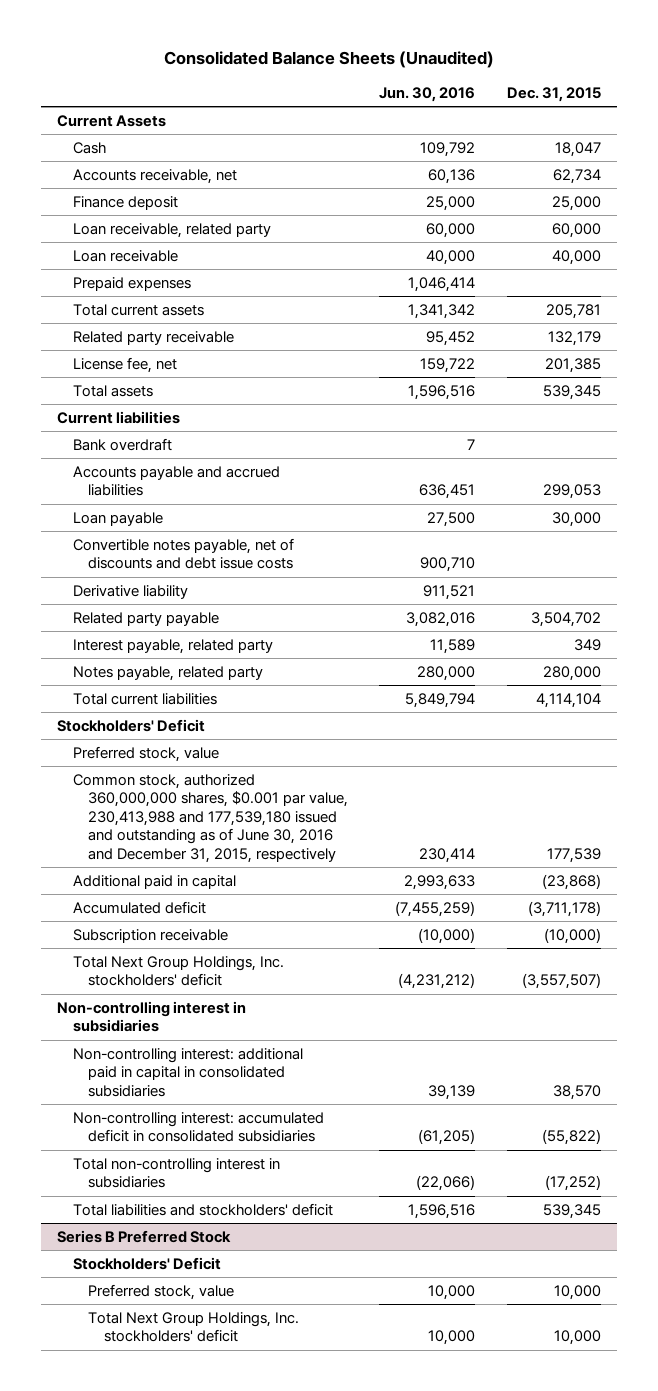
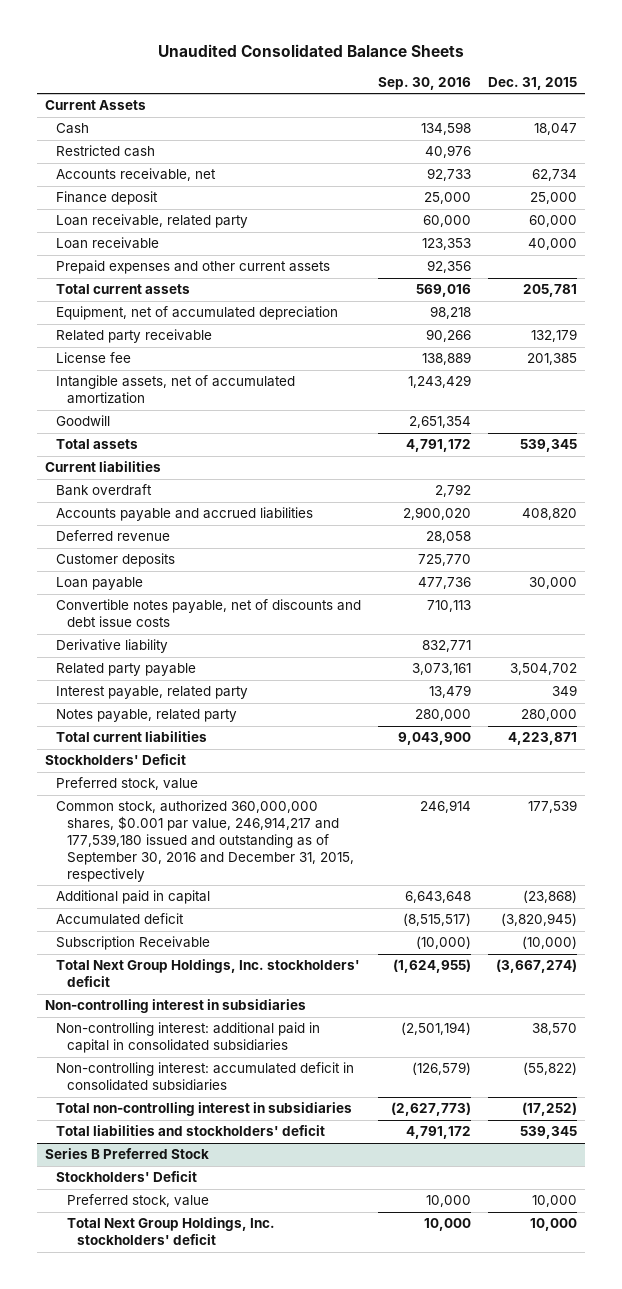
- Consolidated Balance Sheets (Unaudited)
+ Unaudited Consolidated Balance Sheets
- | Jun. 30, 2016 | Dec. 31, 2015
+ | Sep. 30, 2016 | Dec. 31, 2015
+ Restricted cash | 40,976 |
- Prepaid expenses | 1,046,414 |
+ Prepaid expenses and other current assets | 92,356 |
+ Equipment, net of accumulated depreciation | 98,218 |
- License fee, net | 159,722 | 201,385
+ License fee | 138,889 | 201,385
+ Intangible assets, net of accumulated amortization | 1,243,429 |
+ Goodwill | 2,651,354 |
- Accounts payable and accrued liabilities | 636,451 | 299,053
+ Accounts payable and accrued liabilities | 2,900,020 | 408,820
+ Deferred revenue | 28,058 |
+ Customer deposits | 725,770 |
- Total current liabilities | 5,849,794 | 4,114,104
+ Total current liabilities | 9,043,900 | 4,223,871
- Common stock, authorized 360,000,000 shares, $0.001 par value, 230,413,988 and 177,539,180 issued and outstanding as of June 30, 2016 and December 31, 2015, respectively | 230,414 | 177,539
+ Common stock, authorized 360,000,000 shares, $0.001 par value, 246,914,217 and 177,539,180 issued and outstanding as of September 30, 2016 and December 31, 2015, respectively | 246,914 | 177,539
- Accumulated deficit | (7,455,259) | (3,711,178)
- Subscription receivable | (10,000) | (10,000)
- Total Next Group Holdings, Inc. stockholders' deficit | (4,231,212) | (3,557,507)
+ Accumulated deficit | (8,515,517) | (3,820,945)
+ Subscription Receivable | (10,000) | (10,000)
+ Total Next Group Holdings, Inc. stockholders' deficit | (1,624,955) | (3,667,274)

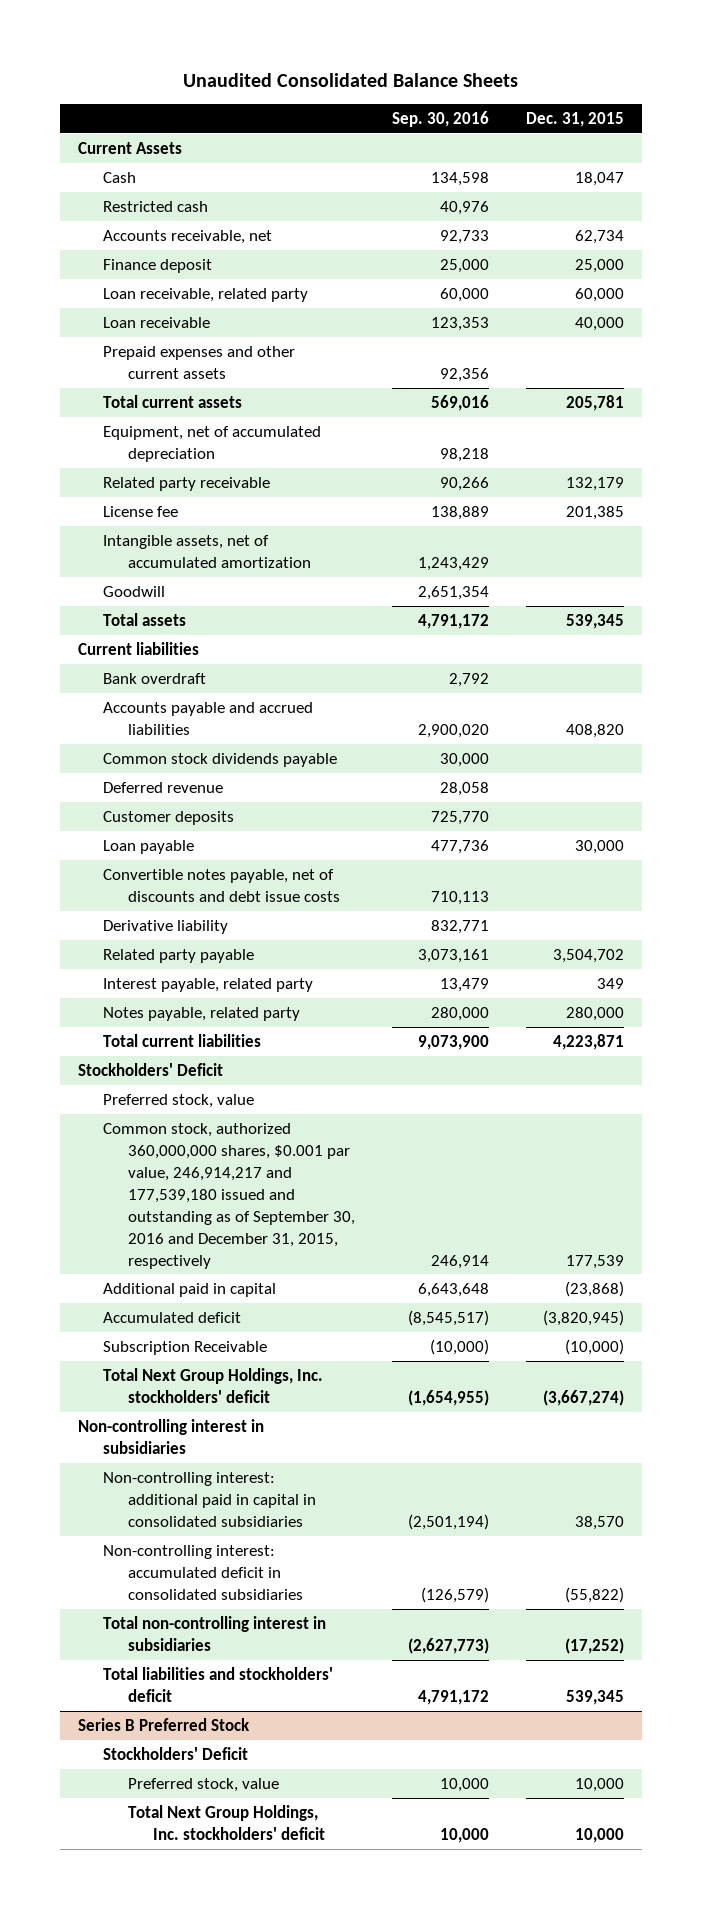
+ Common stock dividends payable | 30,000 |
- Total current liabilities | 9,043,900 | 4,223,871
+ Total current liabilities | 9,073,900 | 4,223,871
- Accumulated deficit | (8,515,517) | (3,820,945)
+ Accumulated deficit | (8,545,517) | (3,820,945)
- Total Next Group Holdings, Inc. stockholders' deficit | (1,624,955) | (3,667,274)
+ Total Next Group Holdings, Inc. stockholders' deficit | (1,654,955) | (3,667,274)

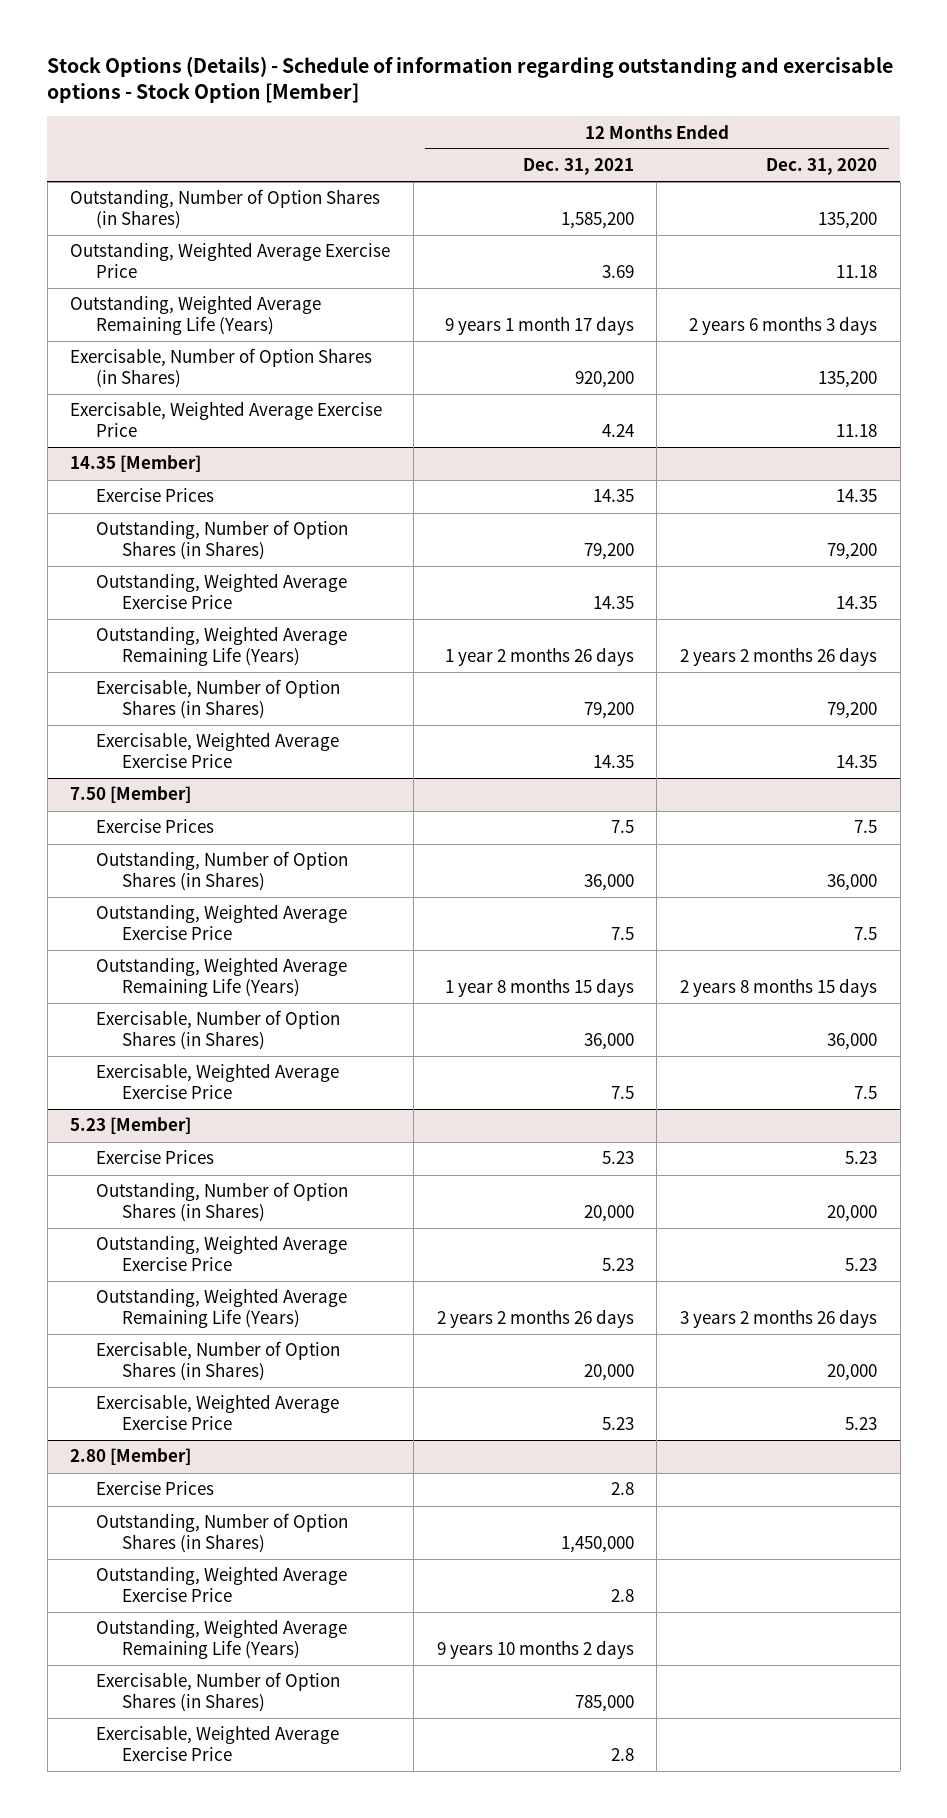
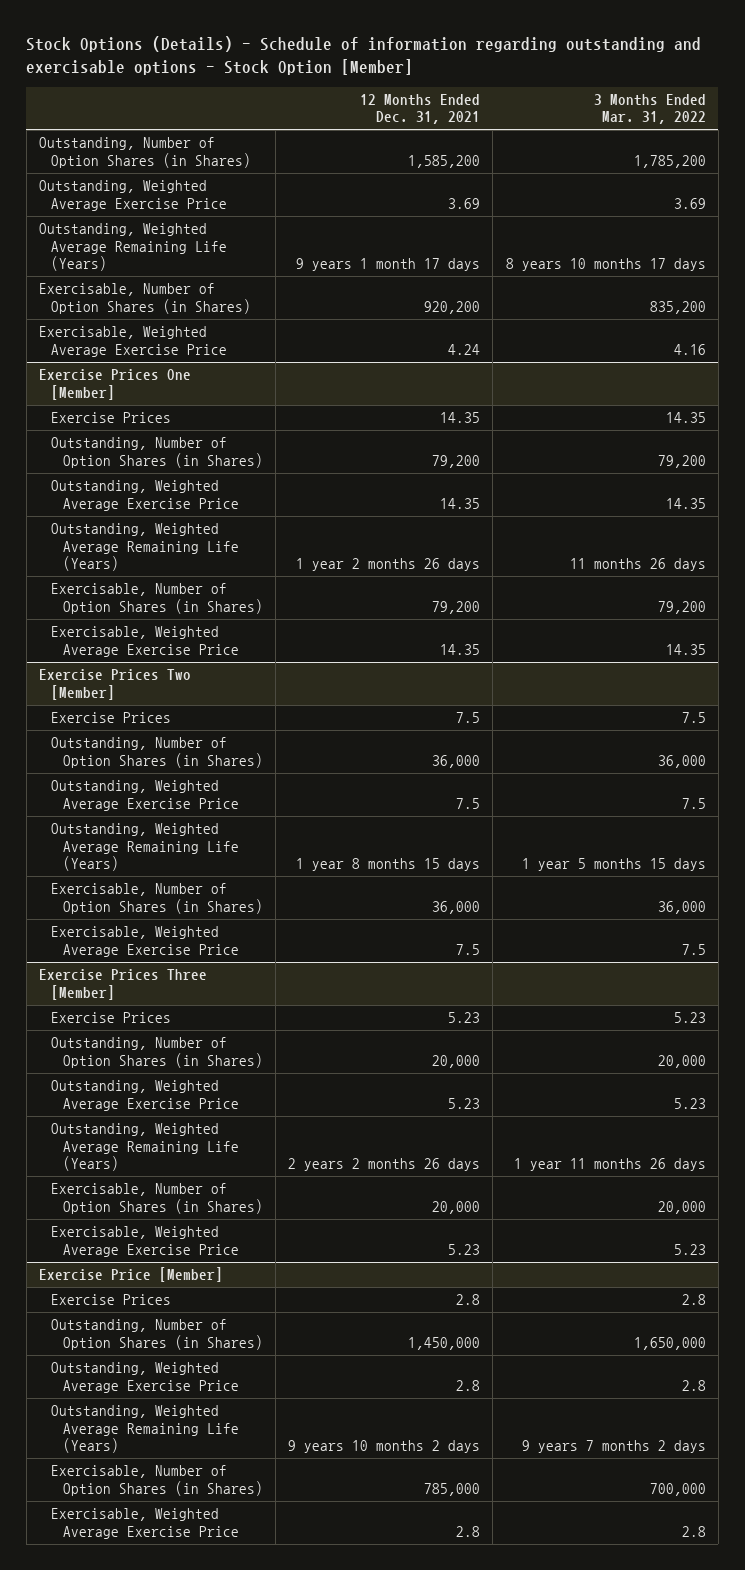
- | 12 Months Ended Dec. 31, 2021 | 12 Months Ended Dec. 31, 2020
+ | 12 Months Ended Dec. 31, 2021 | 3 Months Ended Mar. 31, 2022
- 14.35 [Member]
+ Exercise Prices One [Member]
- 7.50 [Member]
+ Exercise Prices Two [Member]
- 5.23 [Member]
+ Exercise Prices Three [Member]
- 2.80 [Member]
+ Exercise Price [Member]

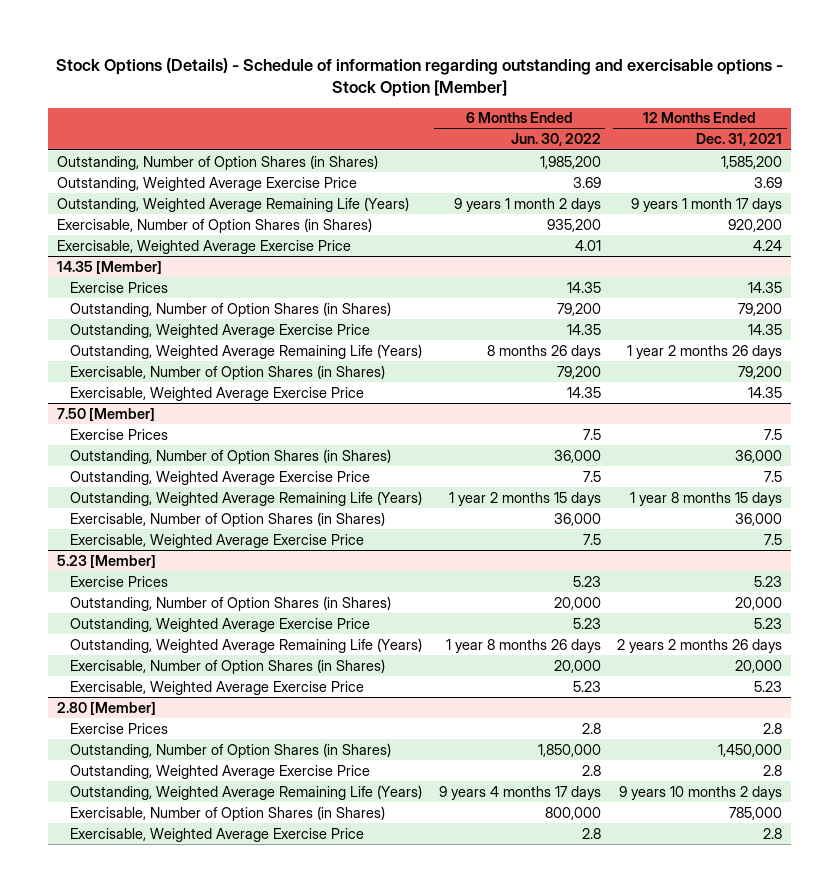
- | 12 Months Ended Dec. 31, 2021 | 3 Months Ended Mar. 31, 2022
+ | 6 Months Ended Jun. 30, 2022 | 12 Months Ended Dec. 31, 2021
- Exercise Prices One [Member]
+ 14.35 [Member]
- Exercise Prices Two [Member]
+ 7.50 [Member]
- Exercise Prices Three [Member]
+ 5.23 [Member]
- Exercise Price [Member]
+ 2.80 [Member]

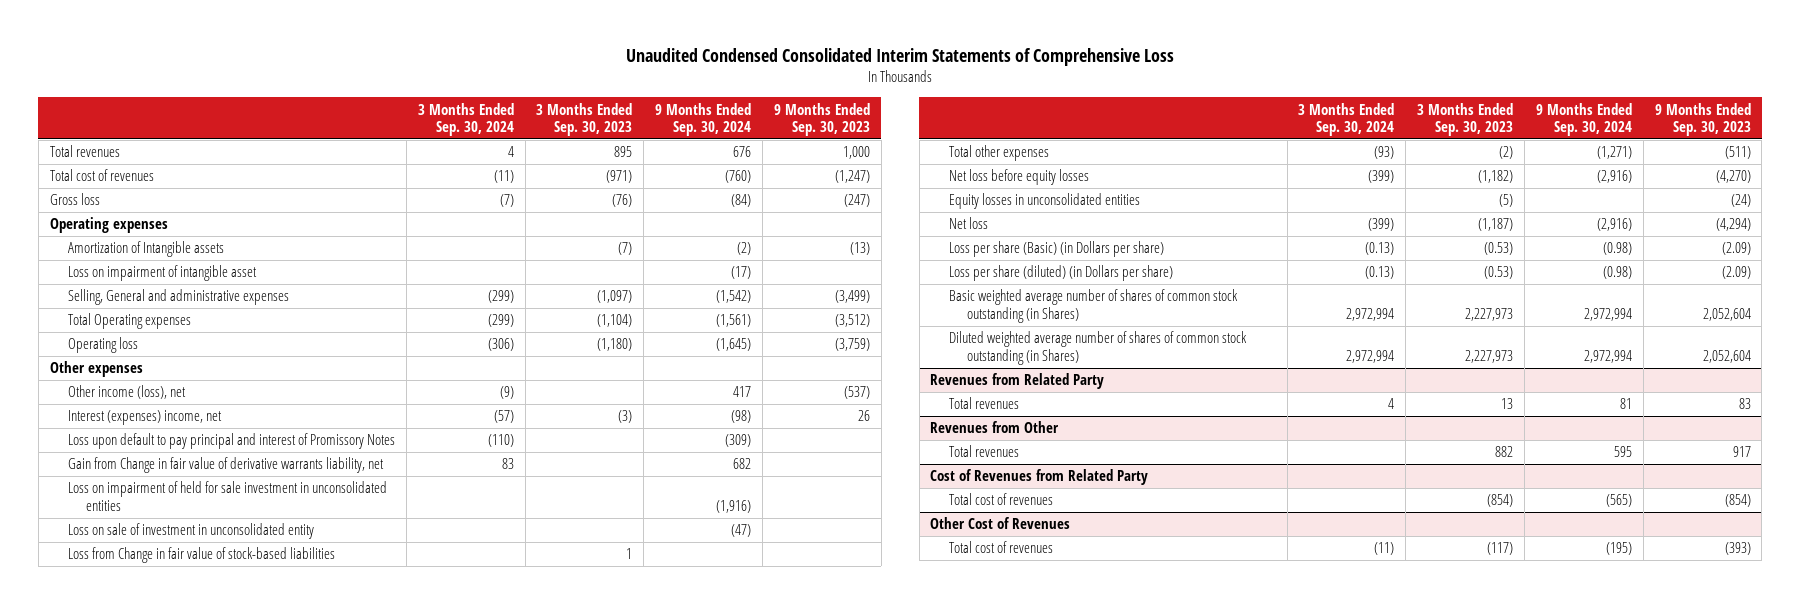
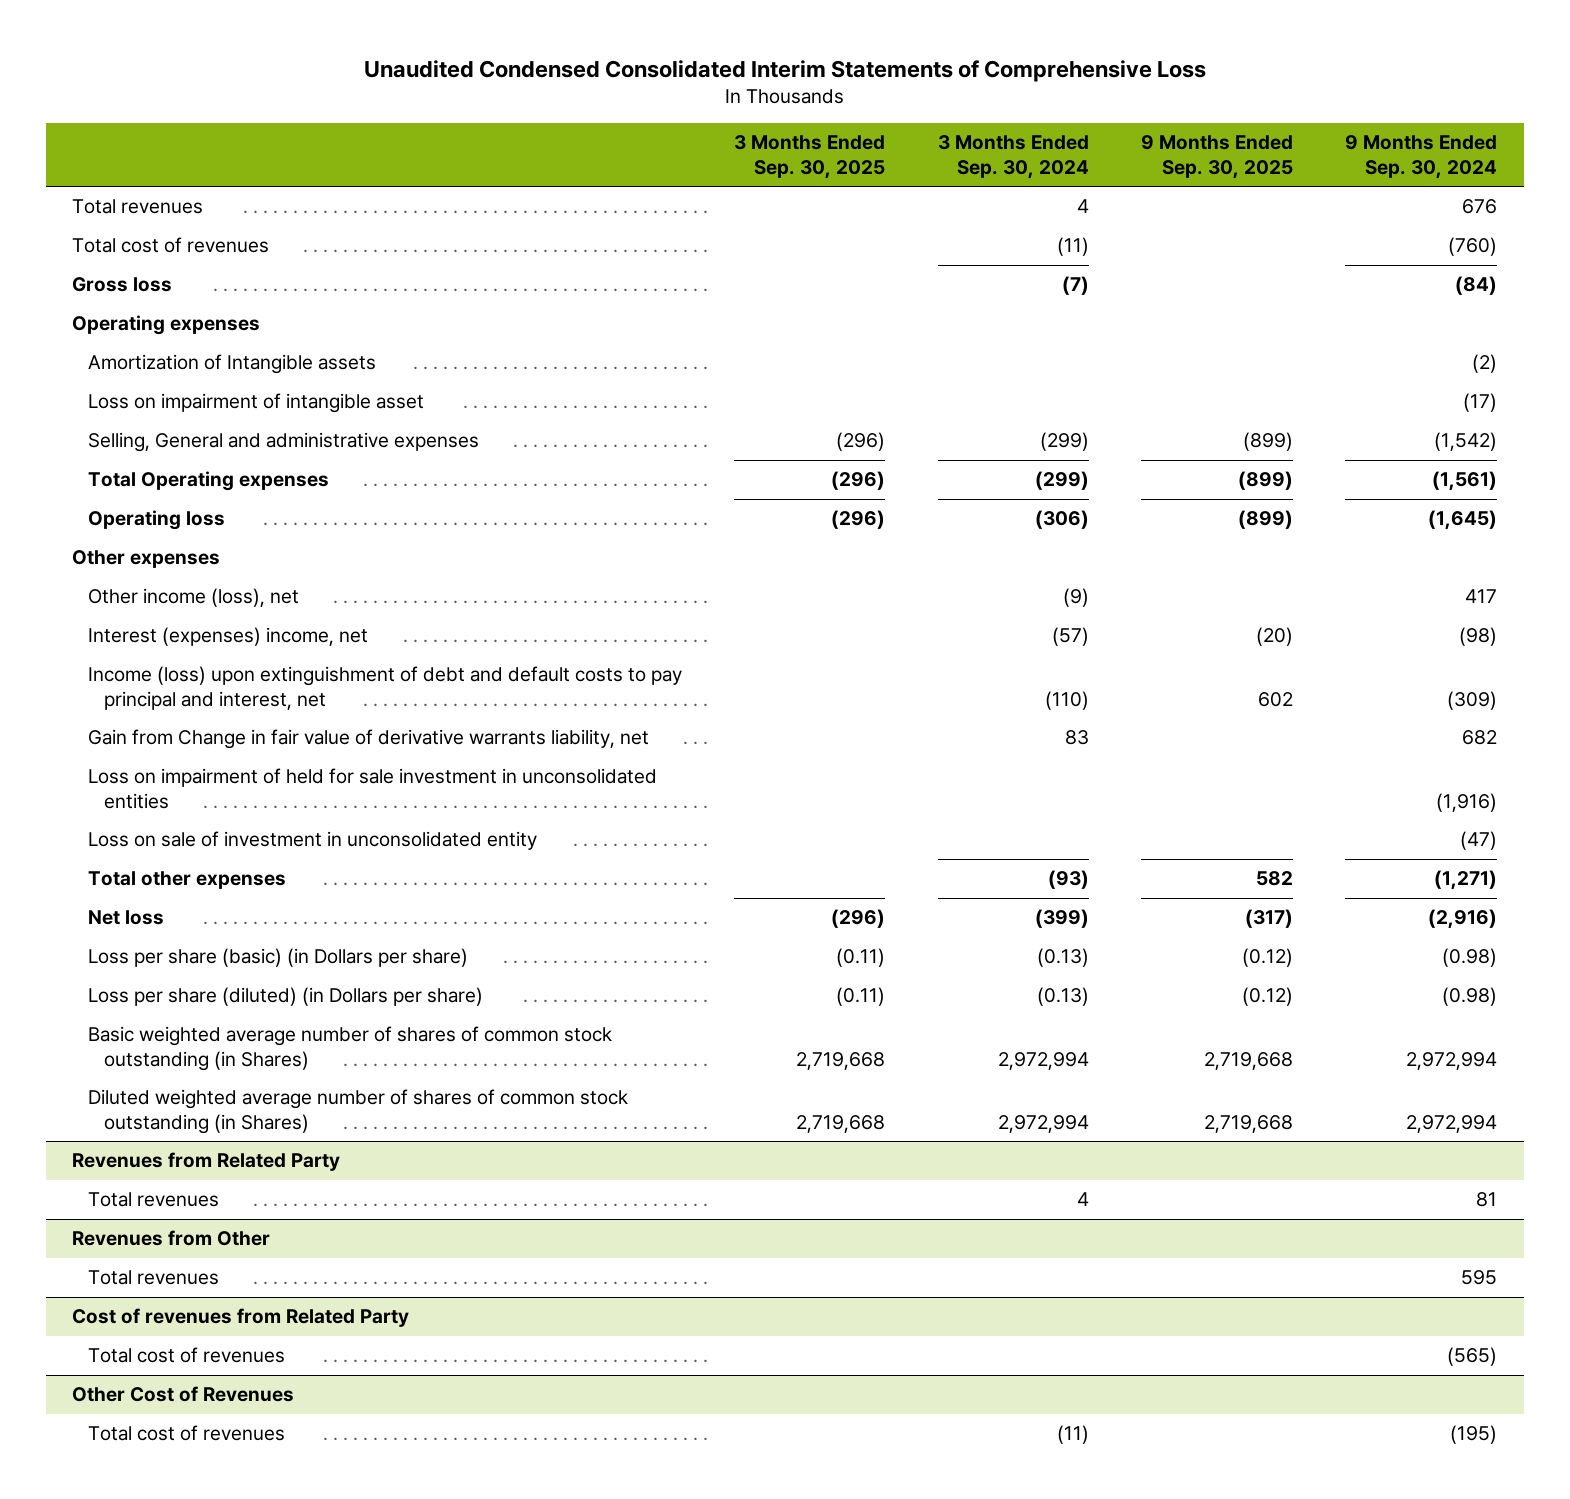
- | 3 Months Ended Sep. 30, 2024 | 3 Months Ended Sep. 30, 2023 | 9 Months Ended Sep. 30, 2024 | 9 Months Ended Sep. 30, 2023
+ | 3 Months Ended Sep. 30, 2025 | 3 Months Ended Sep. 30, 2024 | 9 Months Ended Sep. 30, 2025 | 9 Months Ended Sep. 30, 2024
- Loss upon default to pay principal and interest of Promissory Notes | (110) | | (309) |
+ Income (loss) upon extinguishment of debt and default costs to pay principal and interest, net | | (110) | 602 | (309)
- Loss from Change in fair value of stock-based liabilities | | 1 | |
- Net loss before equity losses | (399) | (1,182) | (2,916) | (4,270)
- Equity losses in unconsolidated entities | | (5) | | (24)
- Loss per share (Basic) (in Dollars per share) | (0.13) | (0.53) | (0.98) | (2.09)
+ Loss per share (basic) (in Dollars per share) | (0.11) | (0.13) | (0.12) | (0.98)
- Cost of Revenues from Related Party
+ Cost of revenues from Related Party

